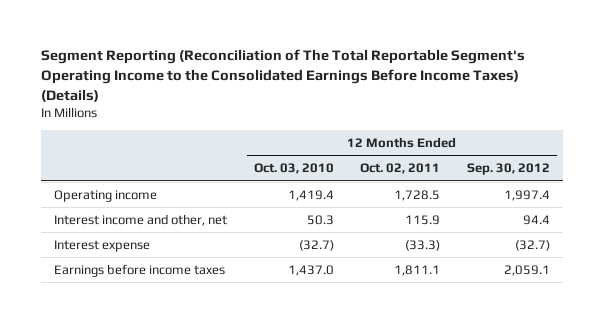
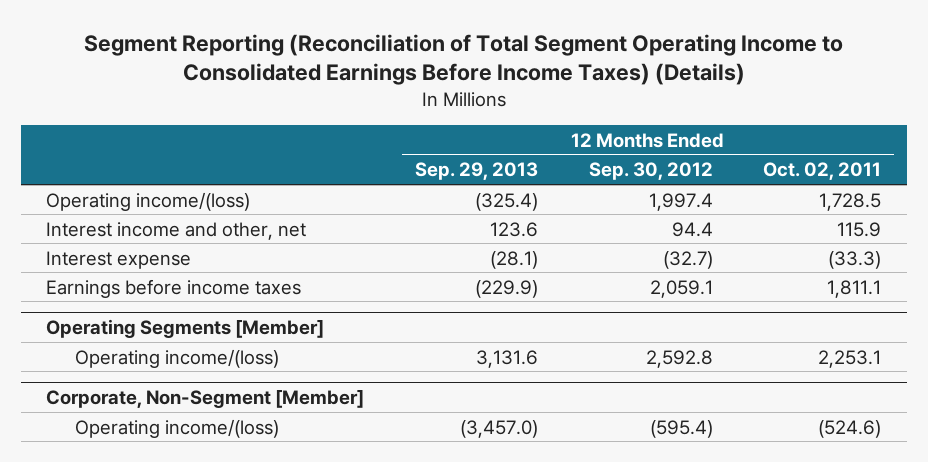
- Segment Reporting (Reconciliation of The Total Reportable Segment's Operating Income to the Consolidated Earnings Before Income Taxes) (Details)
+ Segment Reporting (Reconciliation of Total Segment Operating Income to Consolidated Earnings Before Income Taxes) (Details)
- | 12 Months Ended Oct. 03, 2010 | 12 Months Ended Oct. 02, 2011 | 12 Months Ended Sep. 30, 2012
+ | 12 Months Ended Sep. 29, 2013 | 12 Months Ended Sep. 30, 2012 | 12 Months Ended Oct. 02, 2011
- Operating income | 1,419.4 | 1,728.5 | 1,997.4
+ Operating income/(loss) | (325.4) | 1,997.4 | 1,728.5
+ Operating Segments [Member]
+ Operating income/(loss) | 3,131.6 | 2,592.8 | 2,253.1
+ Corporate, Non-Segment [Member]
+ Operating income/(loss) | (3,457.0) | (595.4) | (524.6)

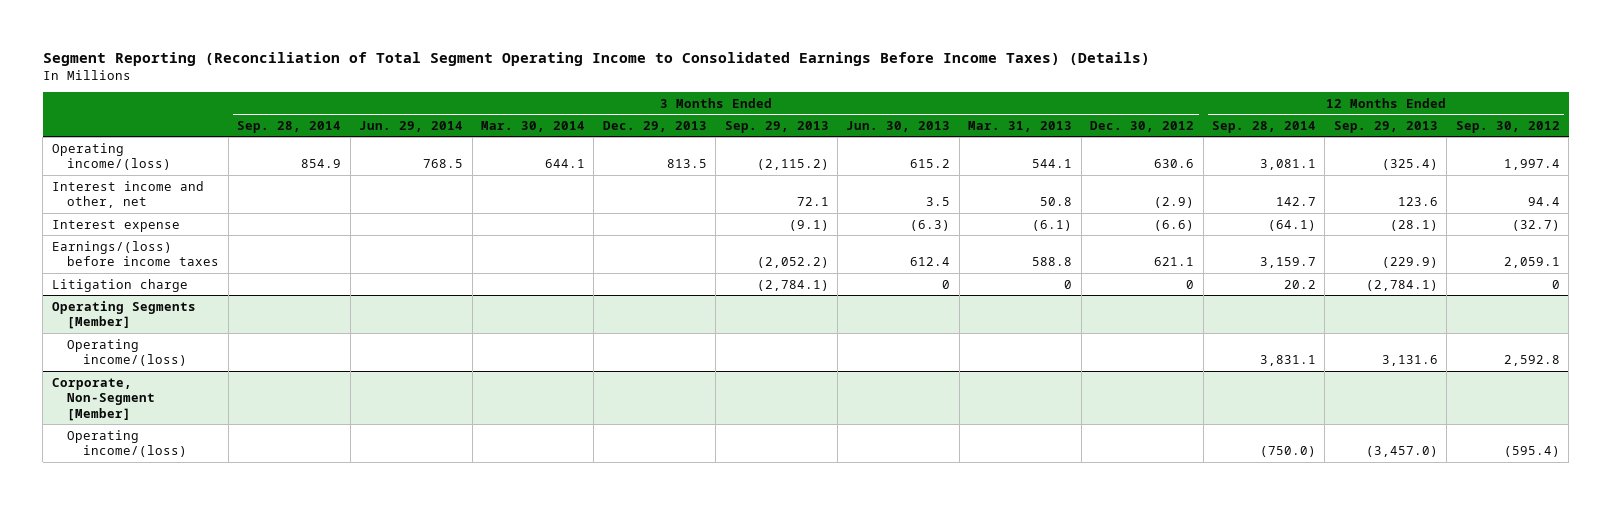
- | 12 Months Ended Sep. 29, 2013 | 12 Months Ended Sep. 30, 2012 | 12 Months Ended Oct. 02, 2011
+ | 3 Months Ended Sep. 28, 2014 | 3 Months Ended Jun. 29, 2014 | 3 Months Ended Mar. 30, 2014 | 3 Months Ended Dec. 29, 2013 | 3 Months Ended Sep. 29, 2013 | 3 Months Ended Jun. 30, 2013 | 3 Months Ended Mar. 31, 2013 | 3 Months Ended Dec. 30, 2012 | 12 Months Ended Sep. 28, 2014 | 12 Months Ended Sep. 29, 2013 | 12 Months Ended Sep. 30, 2012
- Earnings before income taxes | (229.9) | 2,059.1 | 1,811.1
+ Earnings/(loss) before income taxes | | | | | (2,052.2) | 612.4 | 588.8 | 621.1 | 3,159.7 | (229.9) | 2,059.1
+ Litigation charge | | | | | (2,784.1) | 0 | 0 | 0 | 20.2 | (2,784.1) | 0

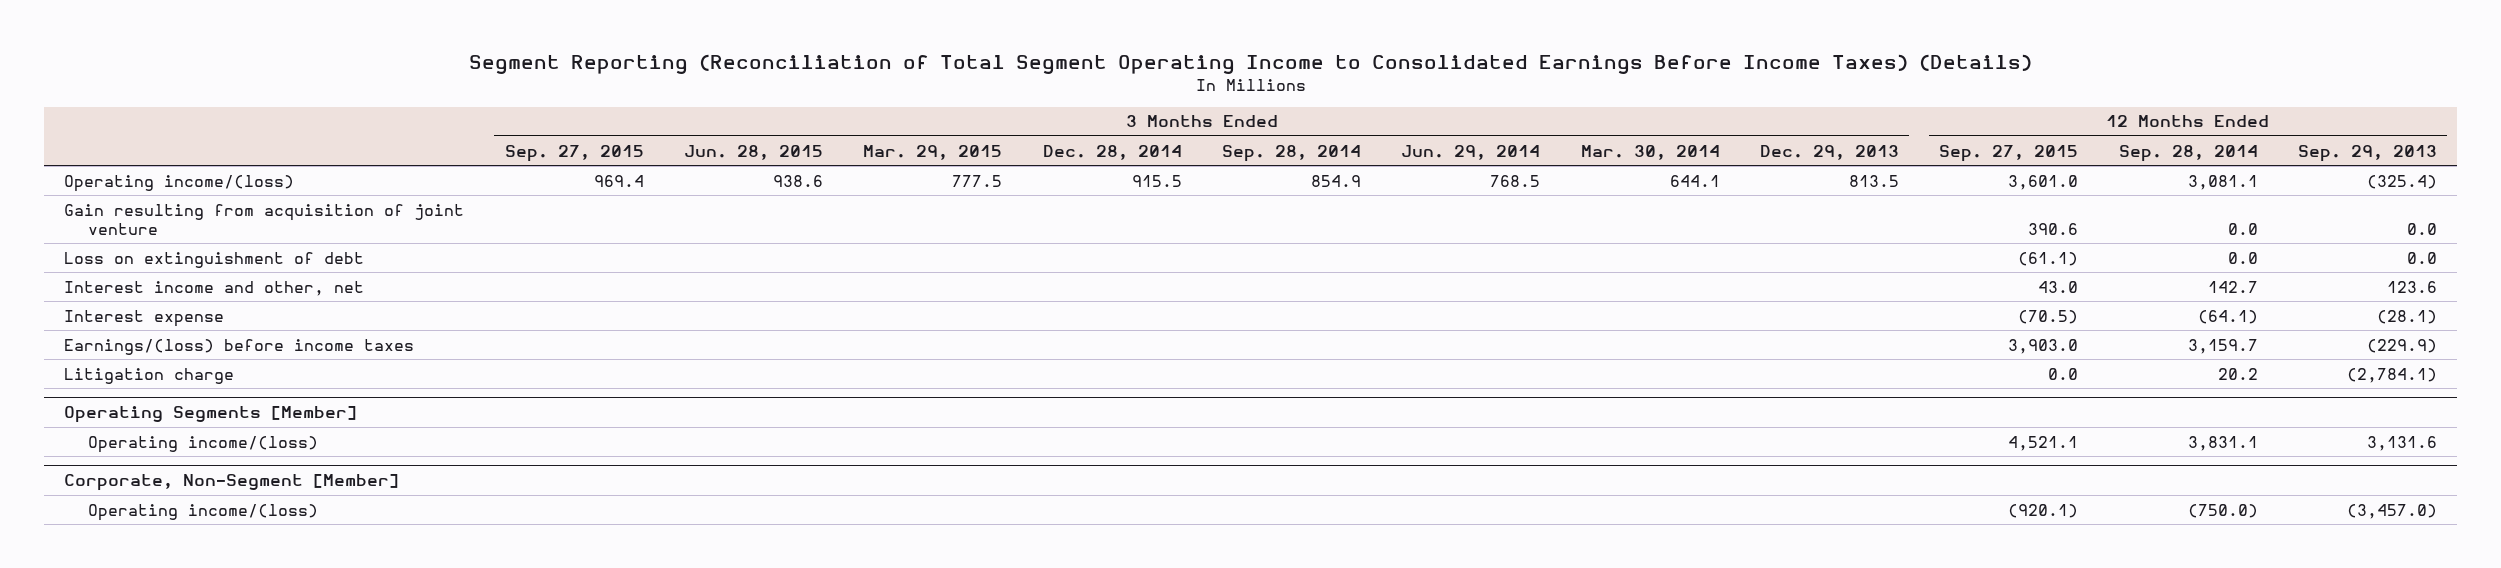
- | 3 Months Ended Sep. 28, 2014 | 3 Months Ended Jun. 29, 2014 | 3 Months Ended Mar. 30, 2014 | 3 Months Ended Dec. 29, 2013 | 3 Months Ended Sep. 29, 2013 | 3 Months Ended Jun. 30, 2013 | 3 Months Ended Mar. 31, 2013 | 3 Months Ended Dec. 30, 2012 | 12 Months Ended Sep. 28, 2014 | 12 Months Ended Sep. 29, 2013 | 12 Months Ended Sep. 30, 2012
+ | 3 Months Ended Sep. 27, 2015 | 3 Months Ended Jun. 28, 2015 | 3 Months Ended Mar. 29, 2015 | 3 Months Ended Dec. 28, 2014 | 3 Months Ended Sep. 28, 2014 | 3 Months Ended Jun. 29, 2014 | 3 Months Ended Mar. 30, 2014 | 3 Months Ended Dec. 29, 2013 | 12 Months Ended Sep. 27, 2015 | 12 Months Ended Sep. 28, 2014 | 12 Months Ended Sep. 29, 2013
+ Gain resulting from acquisition of joint venture | | | | | | | | | 390.6 | 0.0 | 0.0
+ Loss on extinguishment of debt | | | | | | | | | (61.1) | 0.0 | 0.0

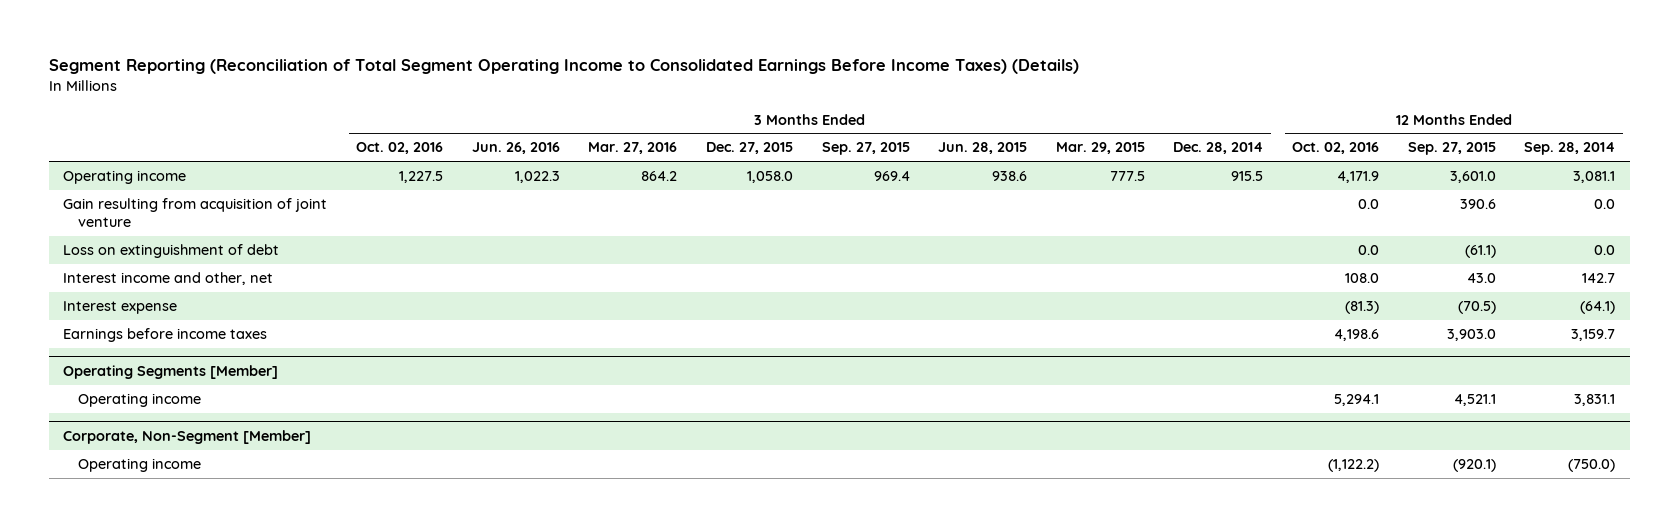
- | 3 Months Ended Sep. 27, 2015 | 3 Months Ended Jun. 28, 2015 | 3 Months Ended Mar. 29, 2015 | 3 Months Ended Dec. 28, 2014 | 3 Months Ended Sep. 28, 2014 | 3 Months Ended Jun. 29, 2014 | 3 Months Ended Mar. 30, 2014 | 3 Months Ended Dec. 29, 2013 | 12 Months Ended Sep. 27, 2015 | 12 Months Ended Sep. 28, 2014 | 12 Months Ended Sep. 29, 2013
+ | 3 Months Ended Oct. 02, 2016 | 3 Months Ended Jun. 26, 2016 | 3 Months Ended Mar. 27, 2016 | 3 Months Ended Dec. 27, 2015 | 3 Months Ended Sep. 27, 2015 | 3 Months Ended Jun. 28, 2015 | 3 Months Ended Mar. 29, 2015 | 3 Months Ended Dec. 28, 2014 | 12 Months Ended Oct. 02, 2016 | 12 Months Ended Sep. 27, 2015 | 12 Months Ended Sep. 28, 2014
- Operating income/(loss) | 969.4 | 938.6 | 777.5 | 915.5 | 854.9 | 768.5 | 644.1 | 813.5 | 3,601.0 | 3,081.1 | (325.4)
+ Operating income | 1,227.5 | 1,022.3 | 864.2 | 1,058.0 | 969.4 | 938.6 | 777.5 | 915.5 | 4,171.9 | 3,601.0 | 3,081.1
- Earnings/(loss) before income taxes | | | | | | | | | 3,903.0 | 3,159.7 | (229.9)
- Litigation charge | | | | | | | | | 0.0 | 20.2 | (2,784.1)
+ Earnings before income taxes | | | | | | | | | 4,198.6 | 3,903.0 | 3,159.7
@ Operating Segments [Member]
- Operating income/(loss) | | | | | | | | | 4,521.1 | 3,831.1 | 3,131.6
+ Operating income | | | | | | | | | 5,294.1 | 4,521.1 | 3,831.1
@ Corporate, Non-Segment [Member]
- Operating income/(loss) | | | | | | | | | (920.1) | (750.0) | (3,457.0)
+ Operating income | | | | | | | | | (1,122.2) | (920.1) | (750.0)

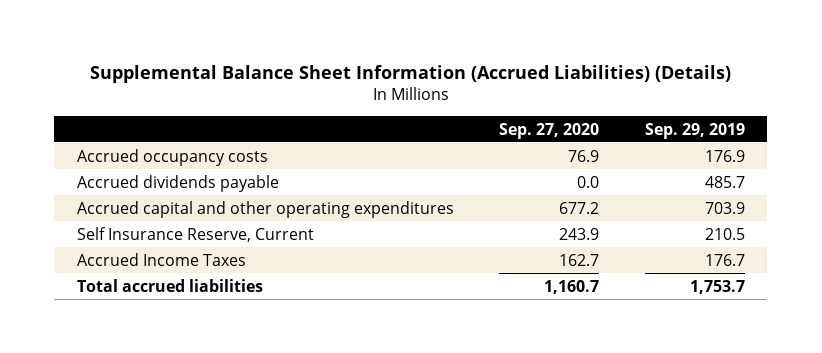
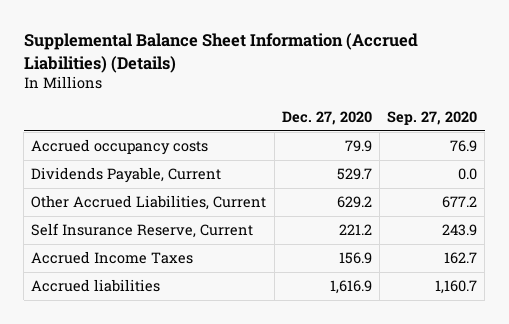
- | Sep. 27, 2020 | Sep. 29, 2019
+ | Dec. 27, 2020 | Sep. 27, 2020
- Accrued dividends payable | 0.0 | 485.7
- Accrued capital and other operating expenditures | 677.2 | 703.9
+ Dividends Payable, Current | 529.7 | 0.0
+ Other Accrued Liabilities, Current | 629.2 | 677.2
- Total accrued liabilities | 1,160.7 | 1,753.7
+ Accrued liabilities | 1,616.9 | 1,160.7

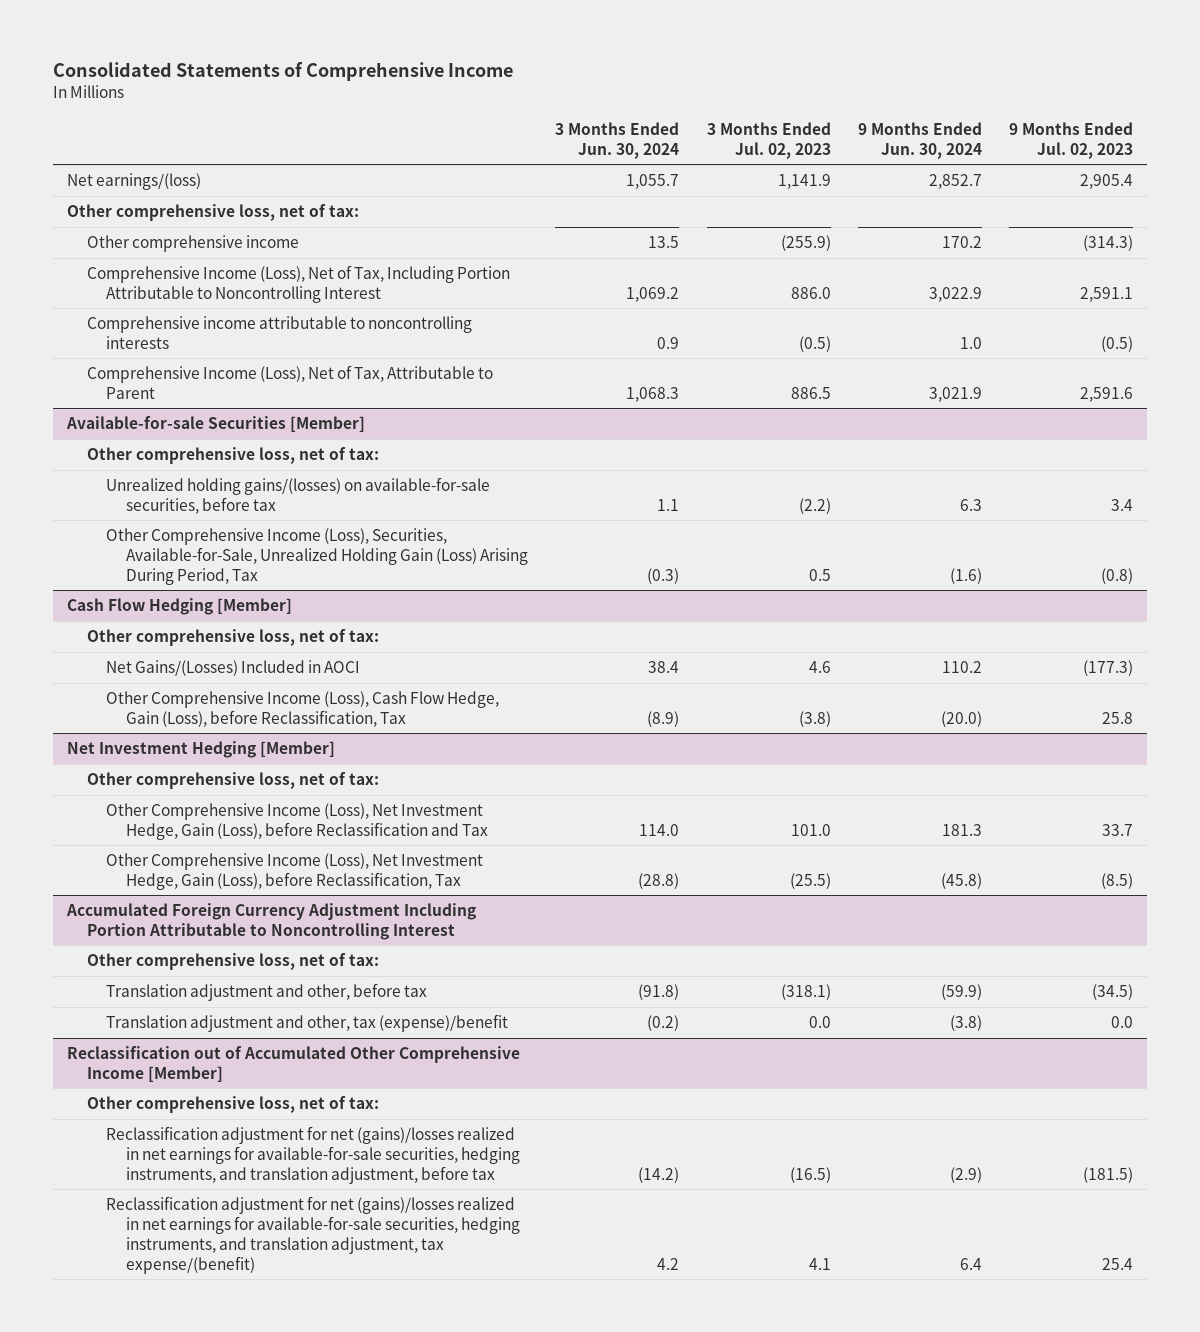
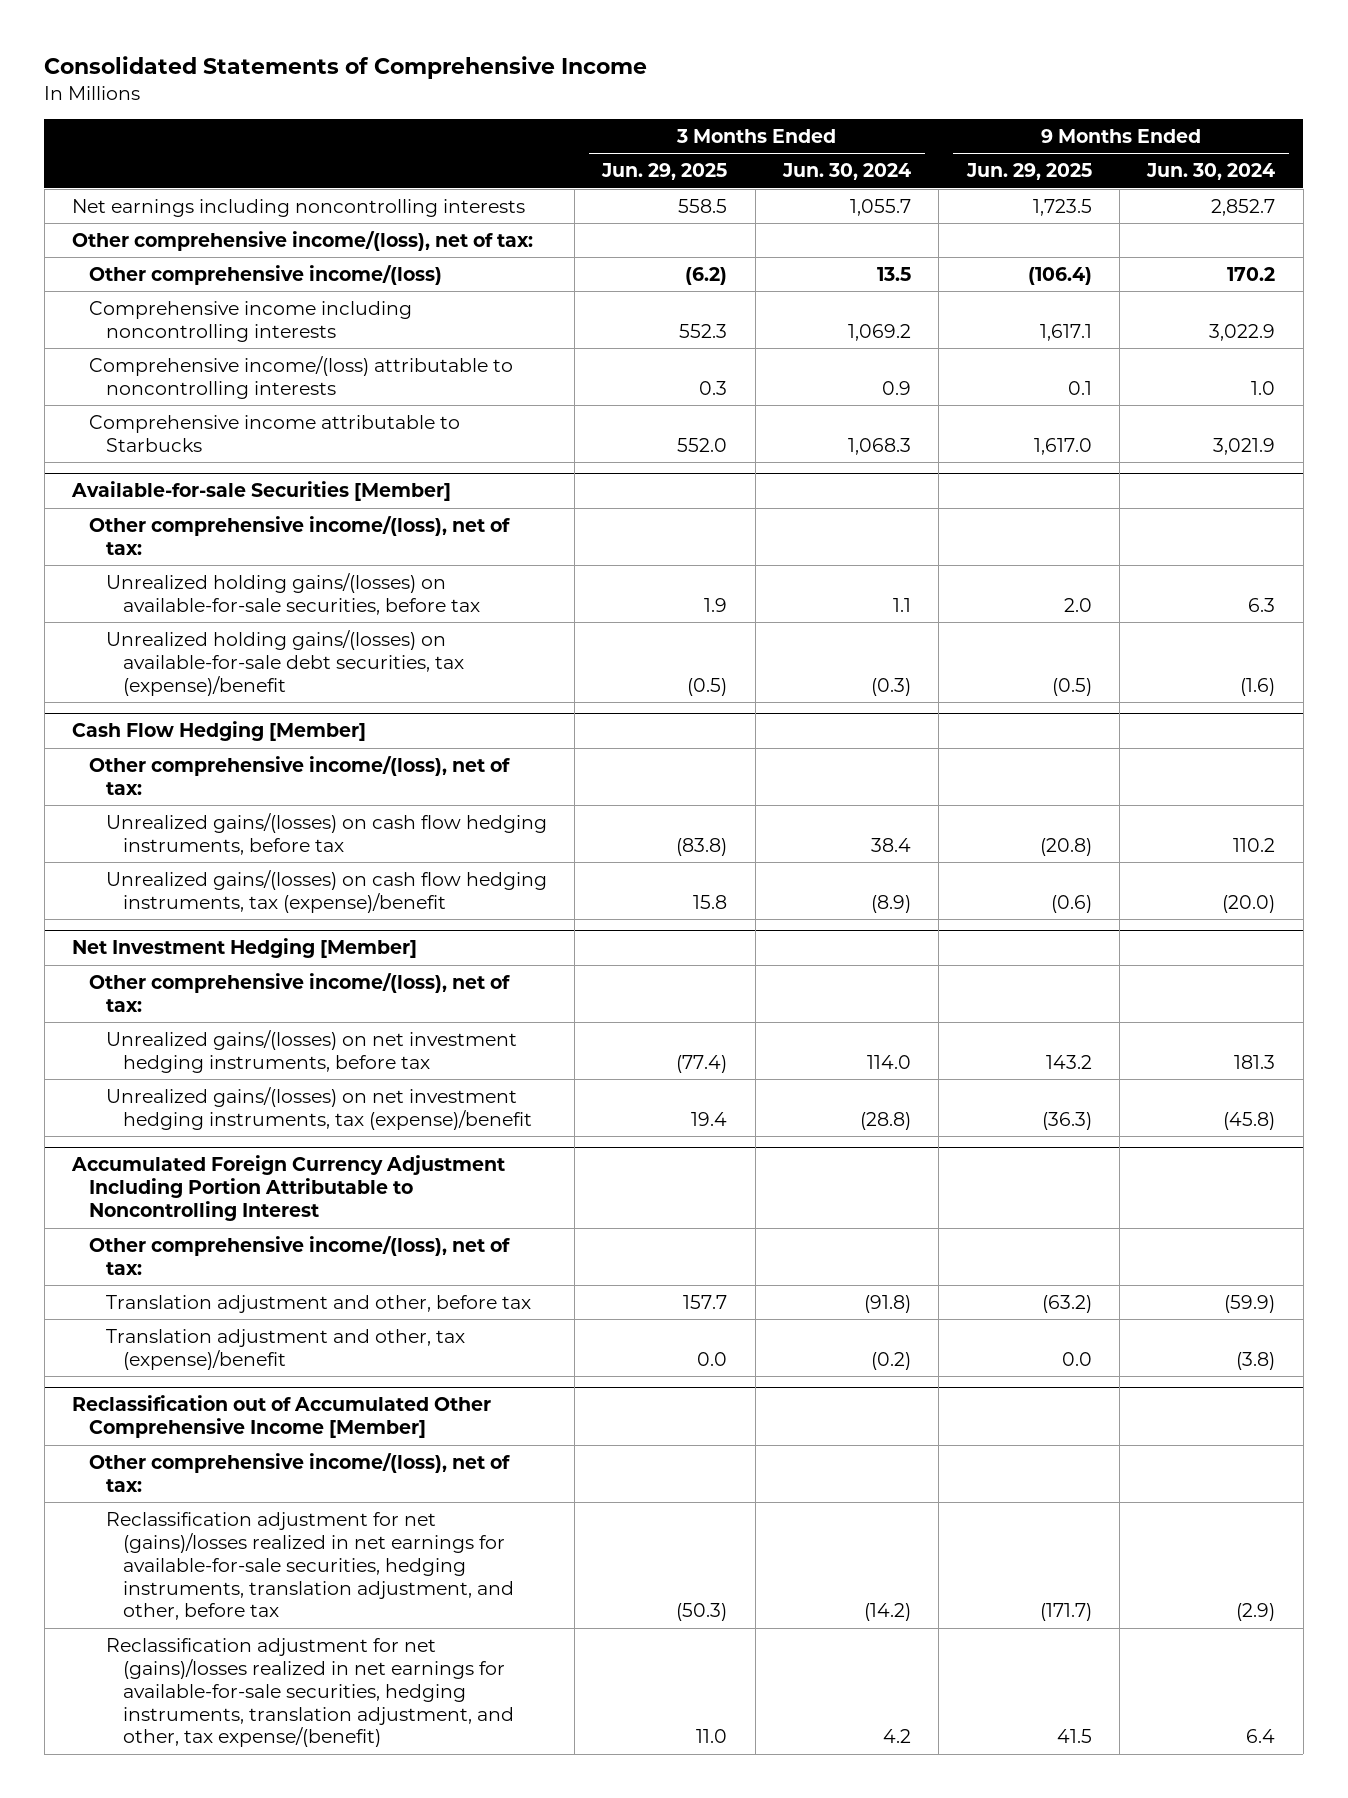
- | 3 Months Ended Jun. 30, 2024 | 3 Months Ended Jul. 02, 2023 | 9 Months Ended Jun. 30, 2024 | 9 Months Ended Jul. 02, 2023
+ | 3 Months Ended Jun. 29, 2025 | 3 Months Ended Jun. 30, 2024 | 9 Months Ended Jun. 29, 2025 | 9 Months Ended Jun. 30, 2024
- Net earnings/(loss) | 1,055.7 | 1,141.9 | 2,852.7 | 2,905.4
- Other comprehensive loss, net of tax:
- Other comprehensive income | 13.5 | (255.9) | 170.2 | (314.3)
- Comprehensive Income (Loss), Net of Tax, Including Portion Attributable to Noncontrolling Interest | 1,069.2 | 886.0 | 3,022.9 | 2,591.1
- Comprehensive income attributable to noncontrolling interests | 0.9 | (0.5) | 1.0 | (0.5)
- Comprehensive Income (Loss), Net of Tax, Attributable to Parent | 1,068.3 | 886.5 | 3,021.9 | 2,591.6
+ Net earnings including noncontrolling interests | 558.5 | 1,055.7 | 1,723.5 | 2,852.7
+ Other comprehensive income/(loss), net of tax:
+ Other comprehensive income/(loss) | (6.2) | 13.5 | (106.4) | 170.2
+ Comprehensive income including noncontrolling interests | 552.3 | 1,069.2 | 1,617.1 | 3,022.9
+ Comprehensive income/(loss) attributable to noncontrolling interests | 0.3 | 0.9 | 0.1 | 1.0
+ Comprehensive income attributable to Starbucks | 552.0 | 1,068.3 | 1,617.0 | 3,021.9
@ Available-for-sale Securities [Member]
- Other comprehensive loss, net of tax:
+ Other comprehensive income/(loss), net of tax:
- Other Comprehensive Income (Loss), Securities, Available-for-Sale, Unrealized Holding Gain (Loss) Arising During Period, Tax | (0.3) | 0.5 | (1.6) | (0.8)
+ Unrealized holding gains/(losses) on available-for-sale debt securities, tax (expense)/benefit | (0.5) | (0.3) | (0.5) | (1.6)
@ Cash Flow Hedging [Member]
- Other comprehensive loss, net of tax:
- Net Gains/(Losses) Included in AOCI | 38.4 | 4.6 | 110.2 | (177.3)
- Other Comprehensive Income (Loss), Cash Flow Hedge, Gain (Loss), before Reclassification, Tax | (8.9) | (3.8) | (20.0) | 25.8
+ Other comprehensive income/(loss), net of tax:
+ Unrealized gains/(losses) on cash flow hedging instruments, before tax | (83.8) | 38.4 | (20.8) | 110.2
+ Unrealized gains/(losses) on cash flow hedging instruments, tax (expense)/benefit | 15.8 | (8.9) | (0.6) | (20.0)
@ Net Investment Hedging [Member]
- Other comprehensive loss, net of tax:
- Other Comprehensive Income (Loss), Net Investment Hedge, Gain (Loss), before Reclassification and Tax | 114.0 | 101.0 | 181.3 | 33.7
- Other Comprehensive Income (Loss), Net Investment Hedge, Gain (Loss), before Reclassification, Tax | (28.8) | (25.5) | (45.8) | (8.5)
+ Other comprehensive income/(loss), net of tax:
+ Unrealized gains/(losses) on net investment hedging instruments, before tax | (77.4) | 114.0 | 143.2 | 181.3
+ Unrealized gains/(losses) on net investment hedging instruments, tax (expense)/benefit | 19.4 | (28.8) | (36.3) | (45.8)
@ Accumulated Foreign Currency Adjustment Including Portion Attributable to Noncontrolling Interest
- Other comprehensive loss, net of tax:
+ Other comprehensive income/(loss), net of tax:
@ Reclassification out of Accumulated Other Comprehensive Income [Member]
- Other comprehensive loss, net of tax:
- Reclassification adjustment for net (gains)/losses realized in net earnings for available-for-sale securities, hedging instruments, and translation adjustment, before tax | (14.2) | (16.5) | (2.9) | (181.5)
- Reclassification adjustment for net (gains)/losses realized in net earnings for available-for-sale securities, hedging instruments, and translation adjustment, tax expense/(benefit) | 4.2 | 4.1 | 6.4 | 25.4
+ Other comprehensive income/(loss), net of tax:
+ Reclassification adjustment for net (gains)/losses realized in net earnings for available-for-sale securities, hedging instruments, translation adjustment, and other, before tax | (50.3) | (14.2) | (171.7) | (2.9)
+ Reclassification adjustment for net (gains)/losses realized in net earnings for available-for-sale securities, hedging instruments, translation adjustment, and other, tax expense/(benefit) | 11.0 | 4.2 | 41.5 | 6.4

